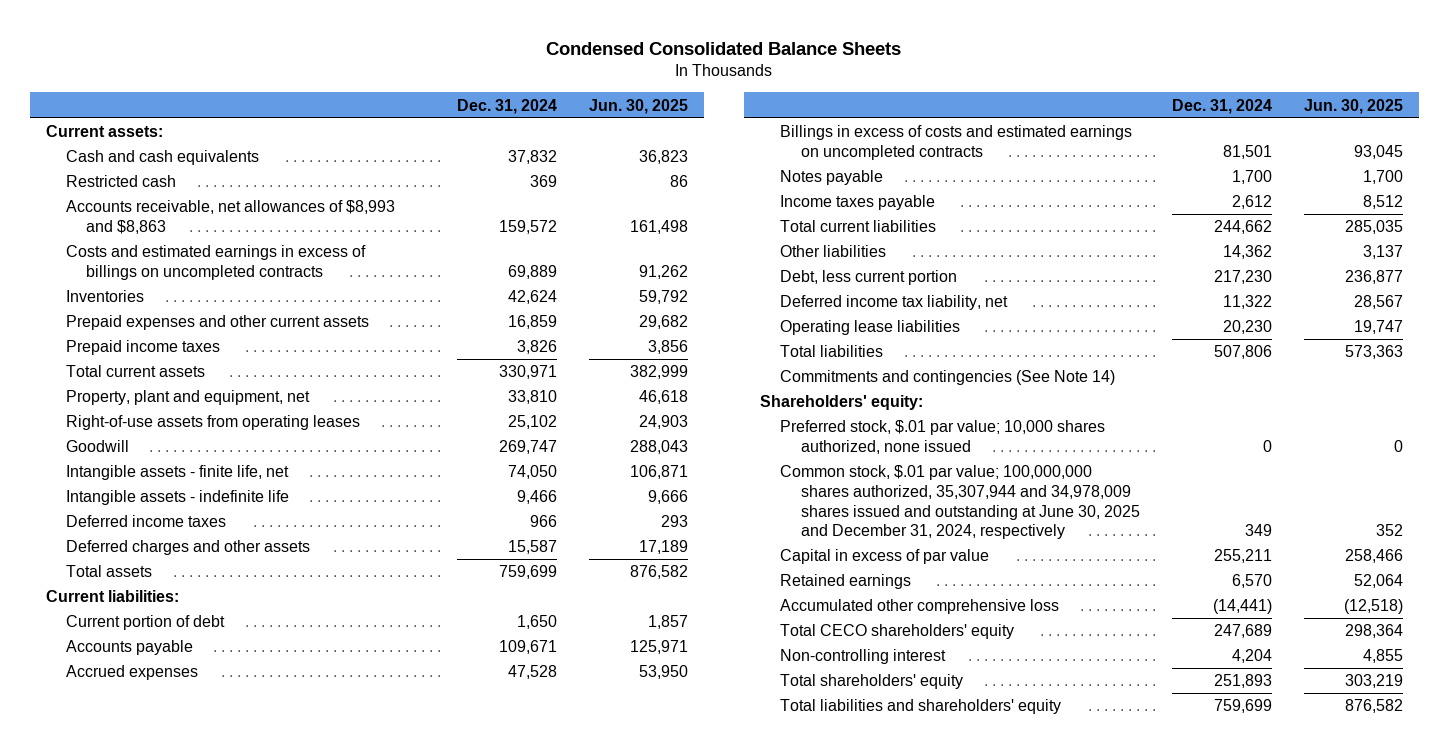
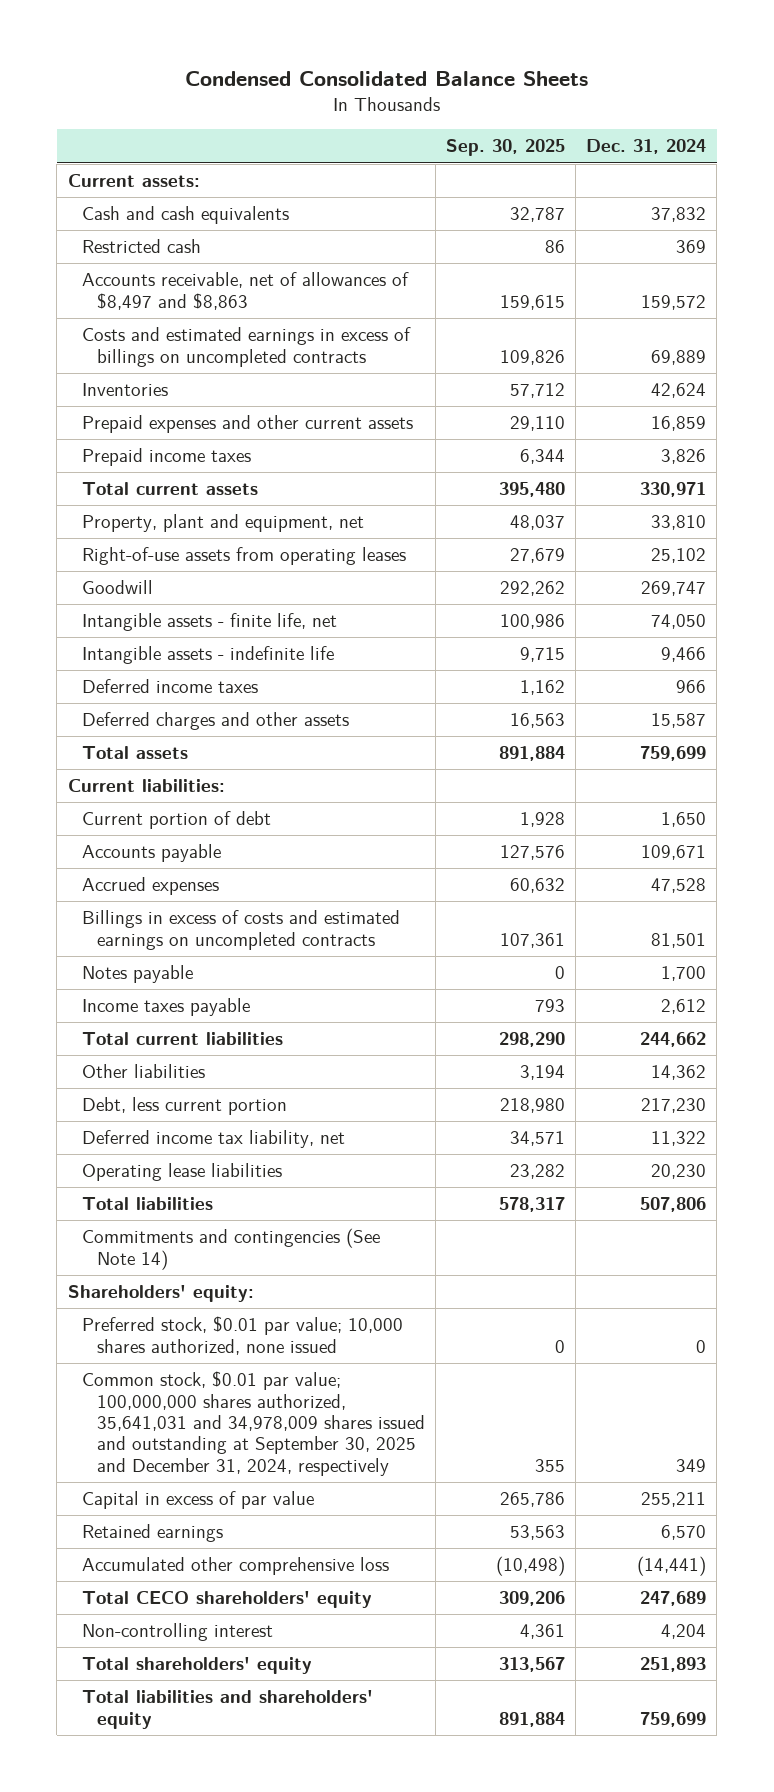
- | Dec. 31, 2024 | Jun. 30, 2025
+ | Sep. 30, 2025 | Dec. 31, 2024
- Accounts receivable, net allowances of $8,993 and $8,863 | 159,572 | 161,498
+ Accounts receivable, net of allowances of $8,497 and $8,863 | 159,615 | 159,572
- Preferred stock, $.01 par value; 10,000 shares authorized, none issued | 0 | 0
- Common stock, $.01 par value; 100,000,000 shares authorized, 35,307,944 and 34,978,009 shares issued and outstanding at June 30, 2025 and December 31, 2024, respectively | 349 | 352
+ Preferred stock, $0.01 par value; 10,000 shares authorized, none issued | 0 | 0
+ Common stock, $0.01 par value; 100,000,000 shares authorized, 35,641,031 and 34,978,009 shares issued and outstanding at September 30, 2025 and December 31, 2024, respectively | 355 | 349

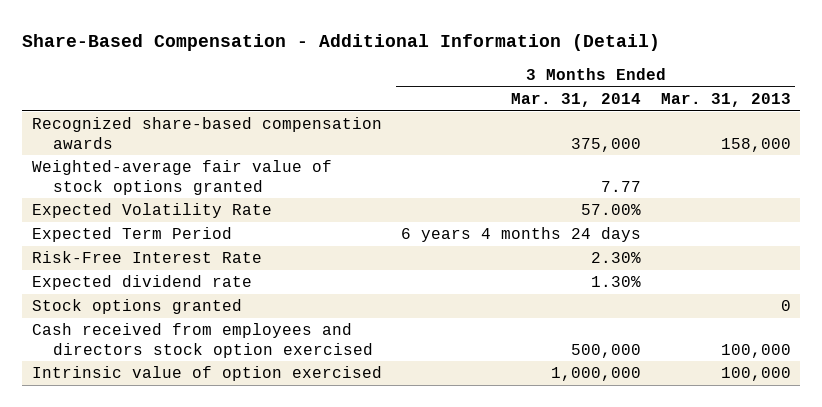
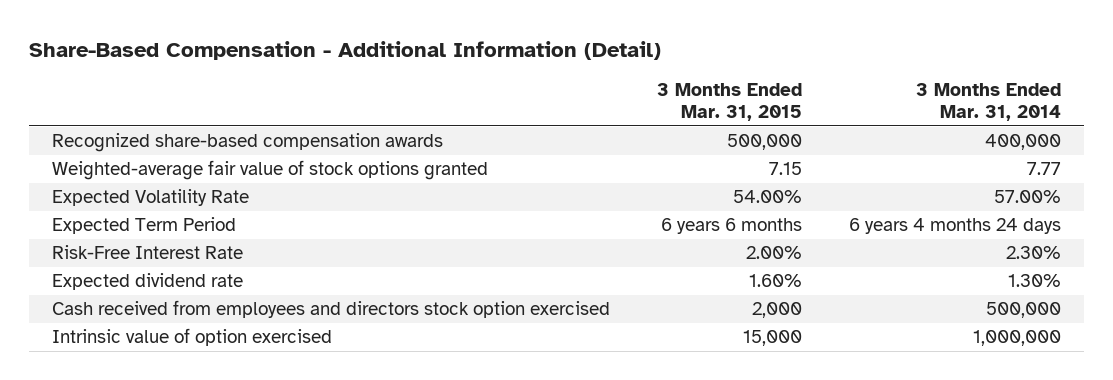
- | 3 Months Ended Mar. 31, 2014 | 3 Months Ended Mar. 31, 2013
+ | 3 Months Ended Mar. 31, 2015 | 3 Months Ended Mar. 31, 2014
- Recognized share-based compensation awards | 375,000 | 158,000
+ Recognized share-based compensation awards | 500,000 | 400,000
- Stock options granted | | 0

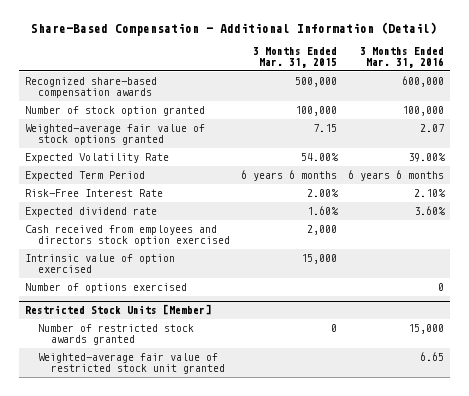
- | 3 Months Ended Mar. 31, 2015 | 3 Months Ended Mar. 31, 2014
+ | 3 Months Ended Mar. 31, 2015 | 3 Months Ended Mar. 31, 2016
+ Number of stock option granted | 100,000 | 100,000
+ Number of options exercised | | 0
+ Restricted Stock Units [Member]
+ Number of restricted stock awards granted | 0 | 15,000
+ Weighted-average fair value of restricted stock unit granted | | 6.65

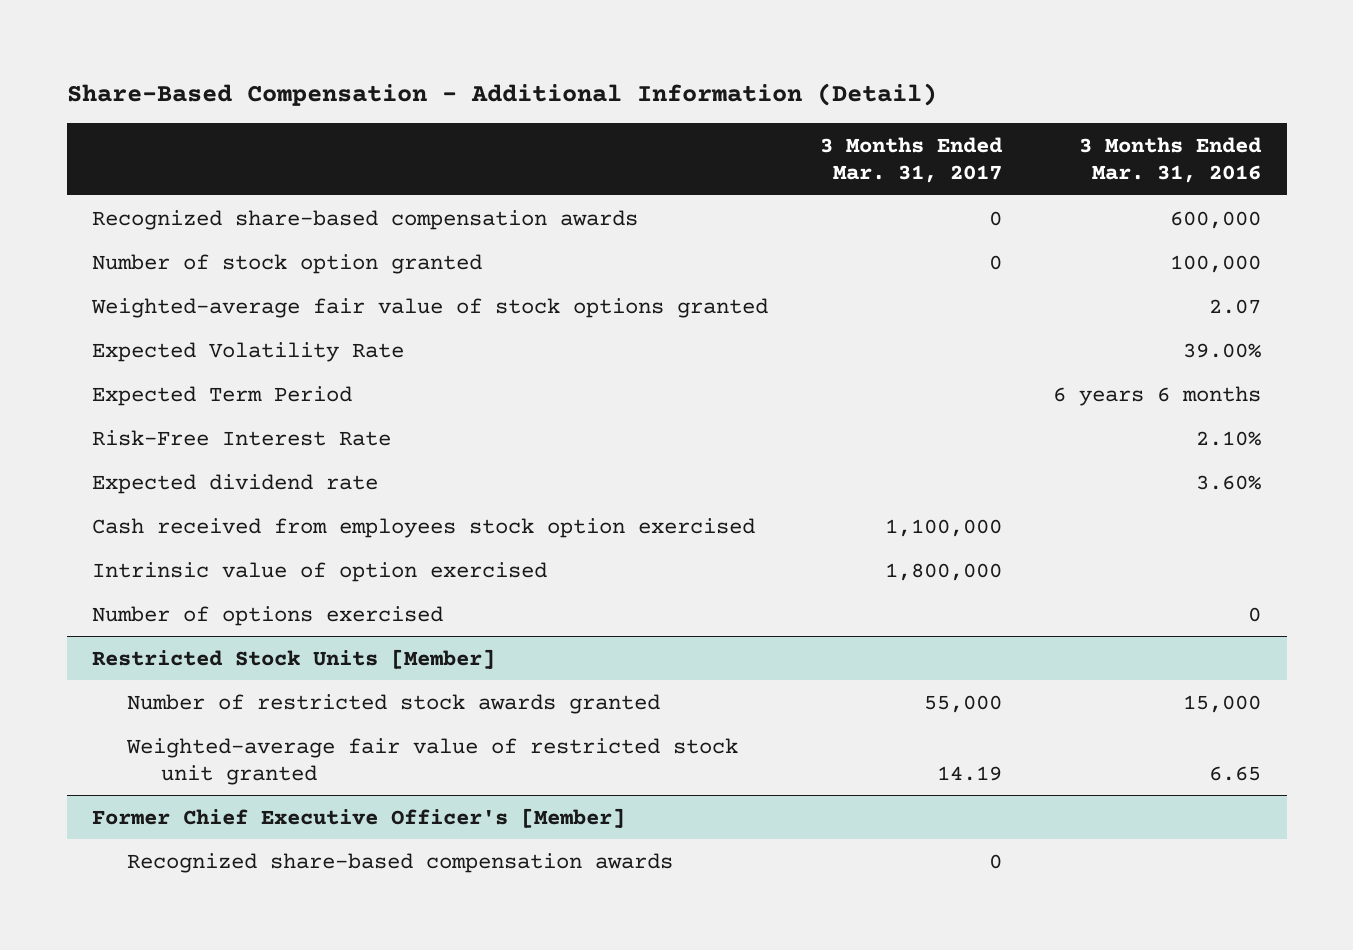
- | 3 Months Ended Mar. 31, 2015 | 3 Months Ended Mar. 31, 2016
+ | 3 Months Ended Mar. 31, 2017 | 3 Months Ended Mar. 31, 2016
- Cash received from employees and directors stock option exercised | 2,000 |
+ Cash received from employees stock option exercised | 1,100,000 |
+ Former Chief Executive Officer's [Member]
+ Recognized share-based compensation awards | 0 |

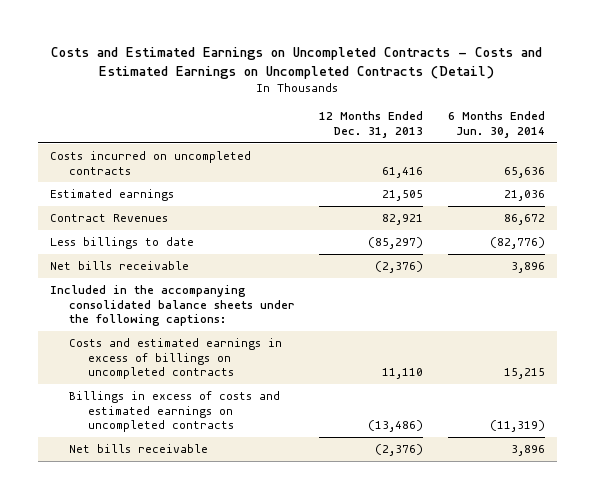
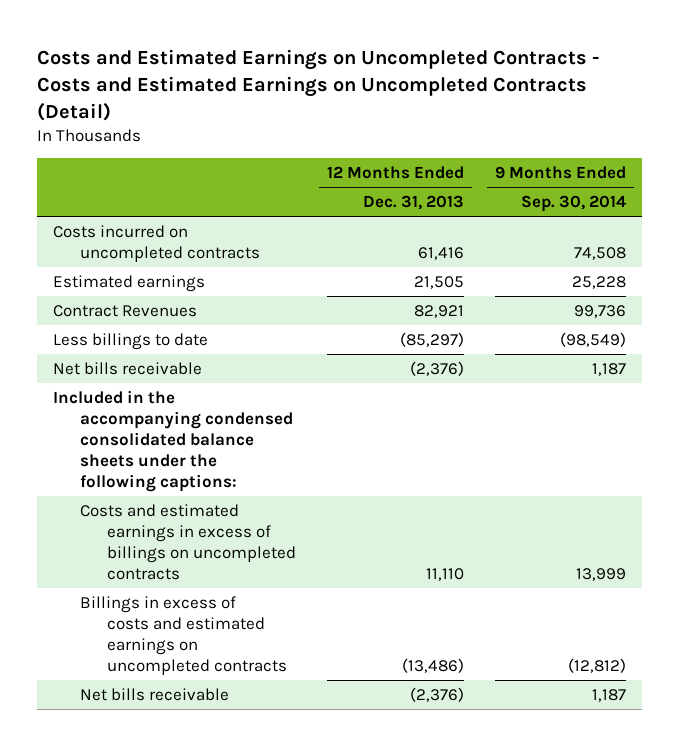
- | 12 Months Ended Dec. 31, 2013 | 6 Months Ended Jun. 30, 2014
+ | 12 Months Ended Dec. 31, 2013 | 9 Months Ended Sep. 30, 2014
- Included in the accompanying consolidated balance sheets under the following captions:
+ Included in the accompanying condensed consolidated balance sheets under the following captions:

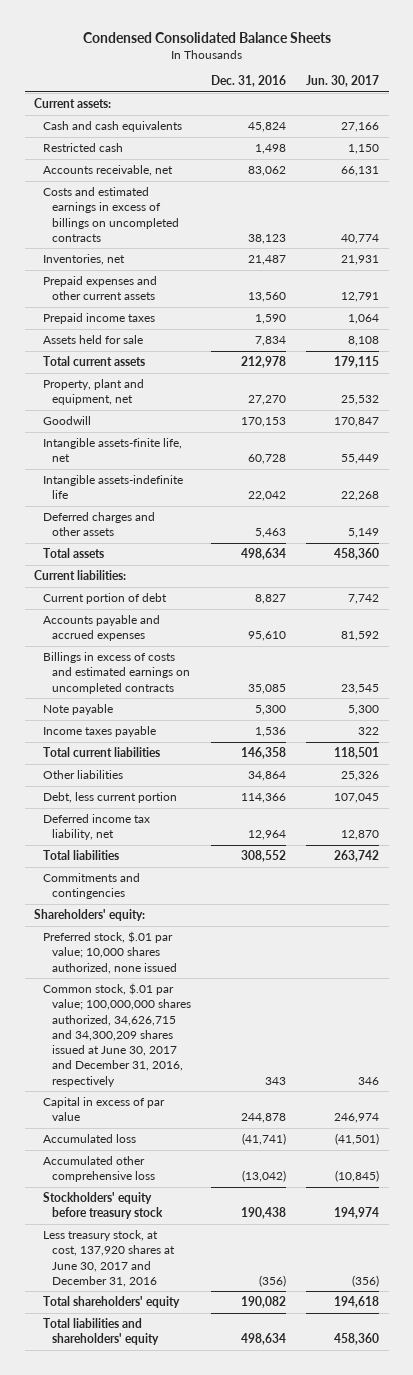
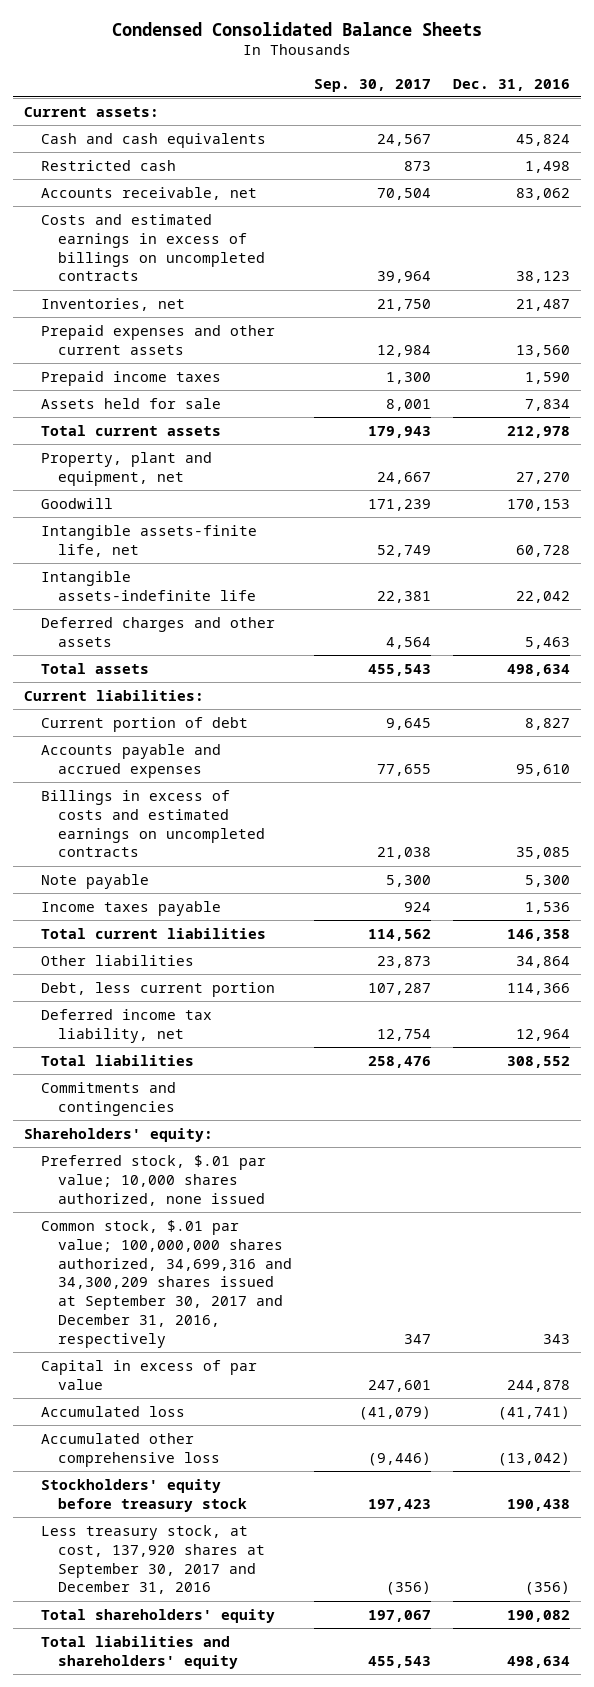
- | Dec. 31, 2016 | Jun. 30, 2017
+ | Sep. 30, 2017 | Dec. 31, 2016
- Common stock, $.01 par value; 100,000,000 shares authorized, 34,626,715 and 34,300,209 shares issued at June 30, 2017 and December 31, 2016, respectively | 343 | 346
+ Common stock, $.01 par value; 100,000,000 shares authorized, 34,699,316 and 34,300,209 shares issued at September 30, 2017 and December 31, 2016, respectively | 347 | 343
- Less treasury stock, at cost, 137,920 shares at June 30, 2017 and December 31, 2016 | (356) | (356)
+ Less treasury stock, at cost, 137,920 shares at September 30, 2017 and December 31, 2016 | (356) | (356)

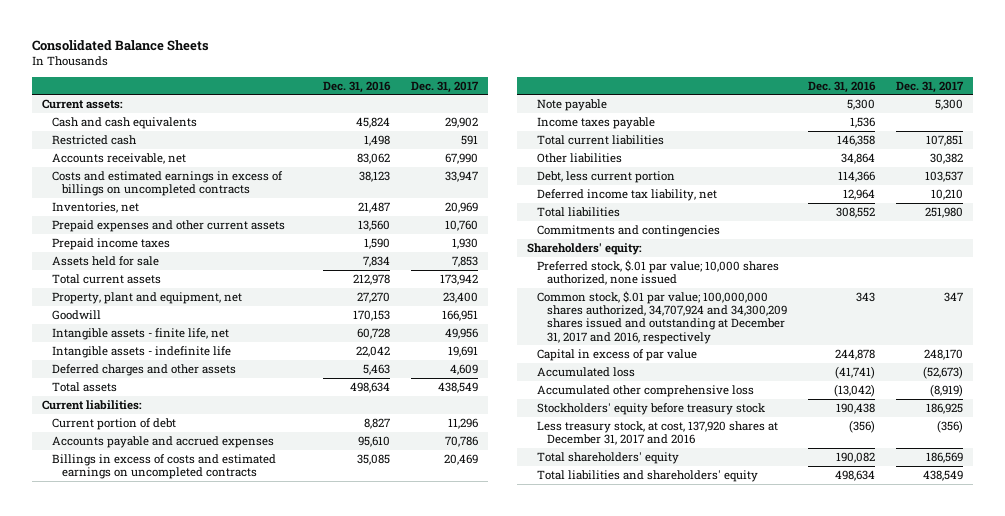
- Condensed Consolidated Balance Sheets
+ Consolidated Balance Sheets
- | Sep. 30, 2017 | Dec. 31, 2016
+ | Dec. 31, 2016 | Dec. 31, 2017
- Intangible assets-finite life, net | 52,749 | 60,728
- Intangible assets-indefinite life | 22,381 | 22,042
+ Intangible assets - finite life, net | 60,728 | 49,956
+ Intangible assets - indefinite life | 22,042 | 19,691
- Common stock, $.01 par value; 100,000,000 shares authorized, 34,699,316 and 34,300,209 shares issued at September 30, 2017 and December 31, 2016, respectively | 347 | 343
+ Common stock, $.01 par value; 100,000,000 shares authorized, 34,707,924 and 34,300,209 shares issued and outstanding at December 31, 2017 and 2016, respectively | 343 | 347
- Less treasury stock, at cost, 137,920 shares at September 30, 2017 and December 31, 2016 | (356) | (356)
+ Less treasury stock, at cost, 137,920 shares at December 31, 2017 and 2016 | (356) | (356)

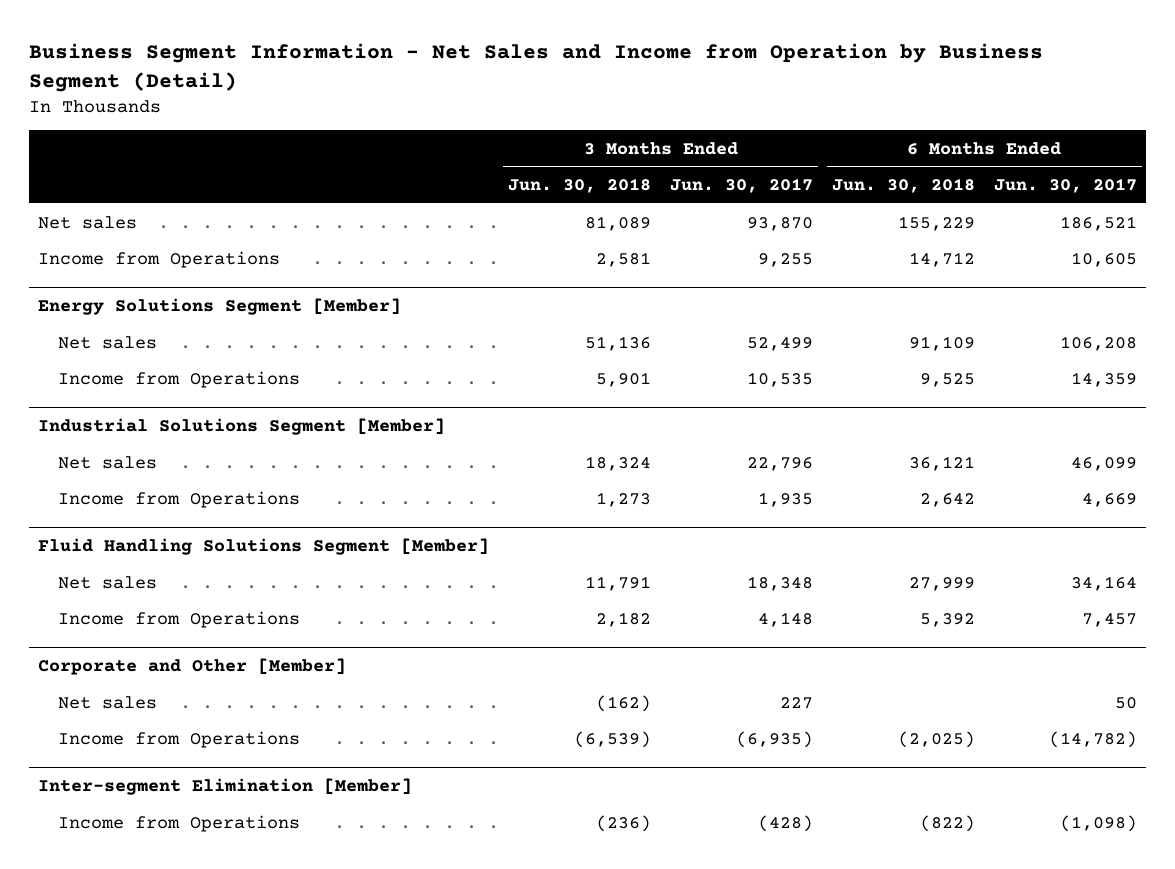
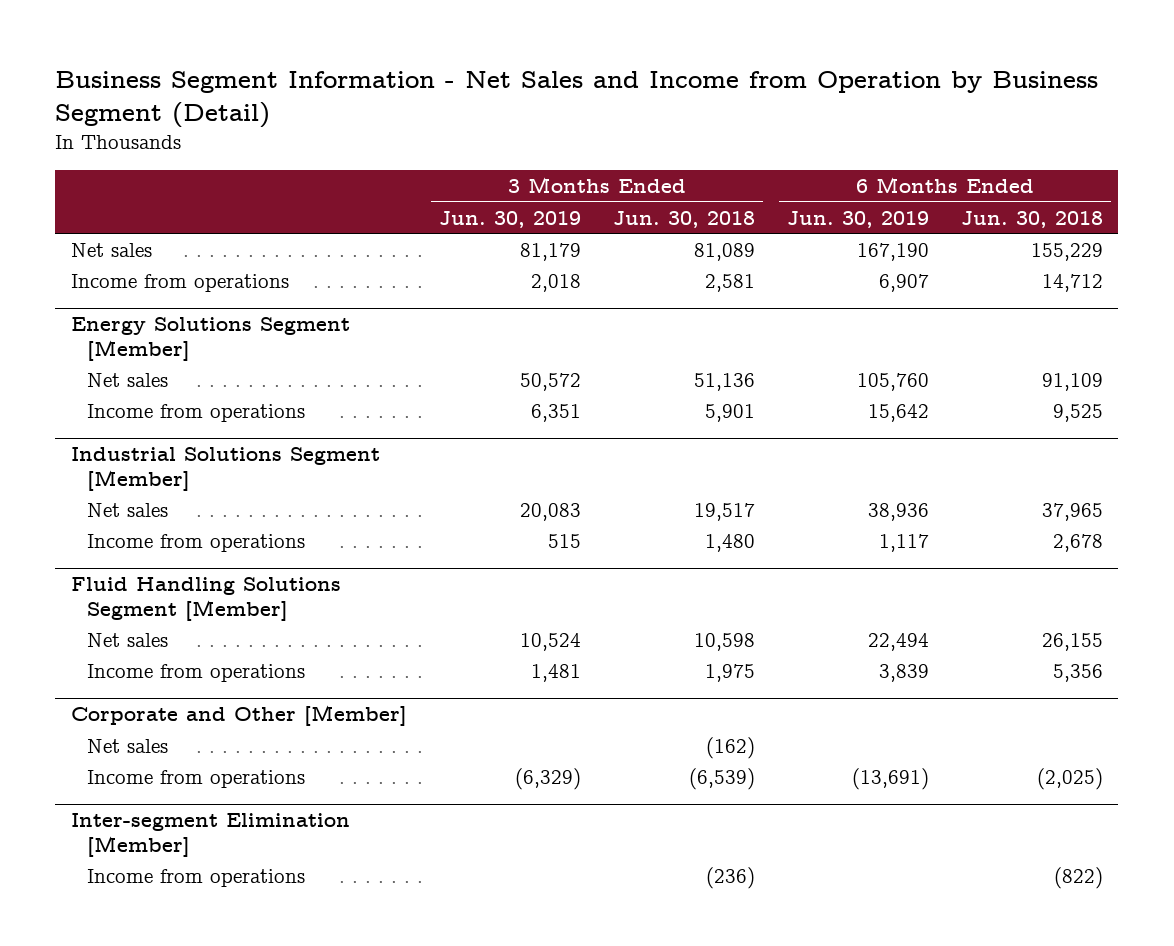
- | 3 Months Ended Jun. 30, 2018 | 3 Months Ended Jun. 30, 2017 | 6 Months Ended Jun. 30, 2018 | 6 Months Ended Jun. 30, 2017
+ | 3 Months Ended Jun. 30, 2019 | 3 Months Ended Jun. 30, 2018 | 6 Months Ended Jun. 30, 2019 | 6 Months Ended Jun. 30, 2018
- Income from Operations | 2,581 | 9,255 | 14,712 | 10,605
+ Income from operations | 2,018 | 2,581 | 6,907 | 14,712
@ Energy Solutions Segment [Member]
- Income from Operations | 5,901 | 10,535 | 9,525 | 14,359
+ Income from operations | 6,351 | 5,901 | 15,642 | 9,525
@ Industrial Solutions Segment [Member]
- Net sales | 18,324 | 22,796 | 36,121 | 46,099
- Income from Operations | 1,273 | 1,935 | 2,642 | 4,669
+ Net sales | 20,083 | 19,517 | 38,936 | 37,965
+ Income from operations | 515 | 1,480 | 1,117 | 2,678
@ Fluid Handling Solutions Segment [Member]
- Net sales | 11,791 | 18,348 | 27,999 | 34,164
- Income from Operations | 2,182 | 4,148 | 5,392 | 7,457
+ Net sales | 10,524 | 10,598 | 22,494 | 26,155
+ Income from operations | 1,481 | 1,975 | 3,839 | 5,356
@ Corporate and Other [Member]
- Income from Operations | (6,539) | (6,935) | (2,025) | (14,782)
+ Income from operations | (6,329) | (6,539) | (13,691) | (2,025)
@ Inter-segment Elimination [Member]
- Income from Operations | (236) | (428) | (822) | (1,098)
+ Income from operations | | (236) | | (822)

